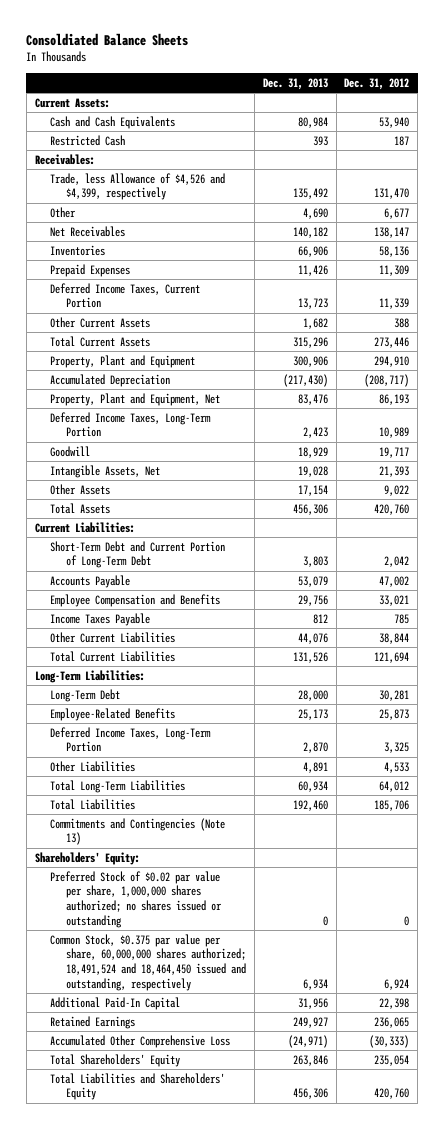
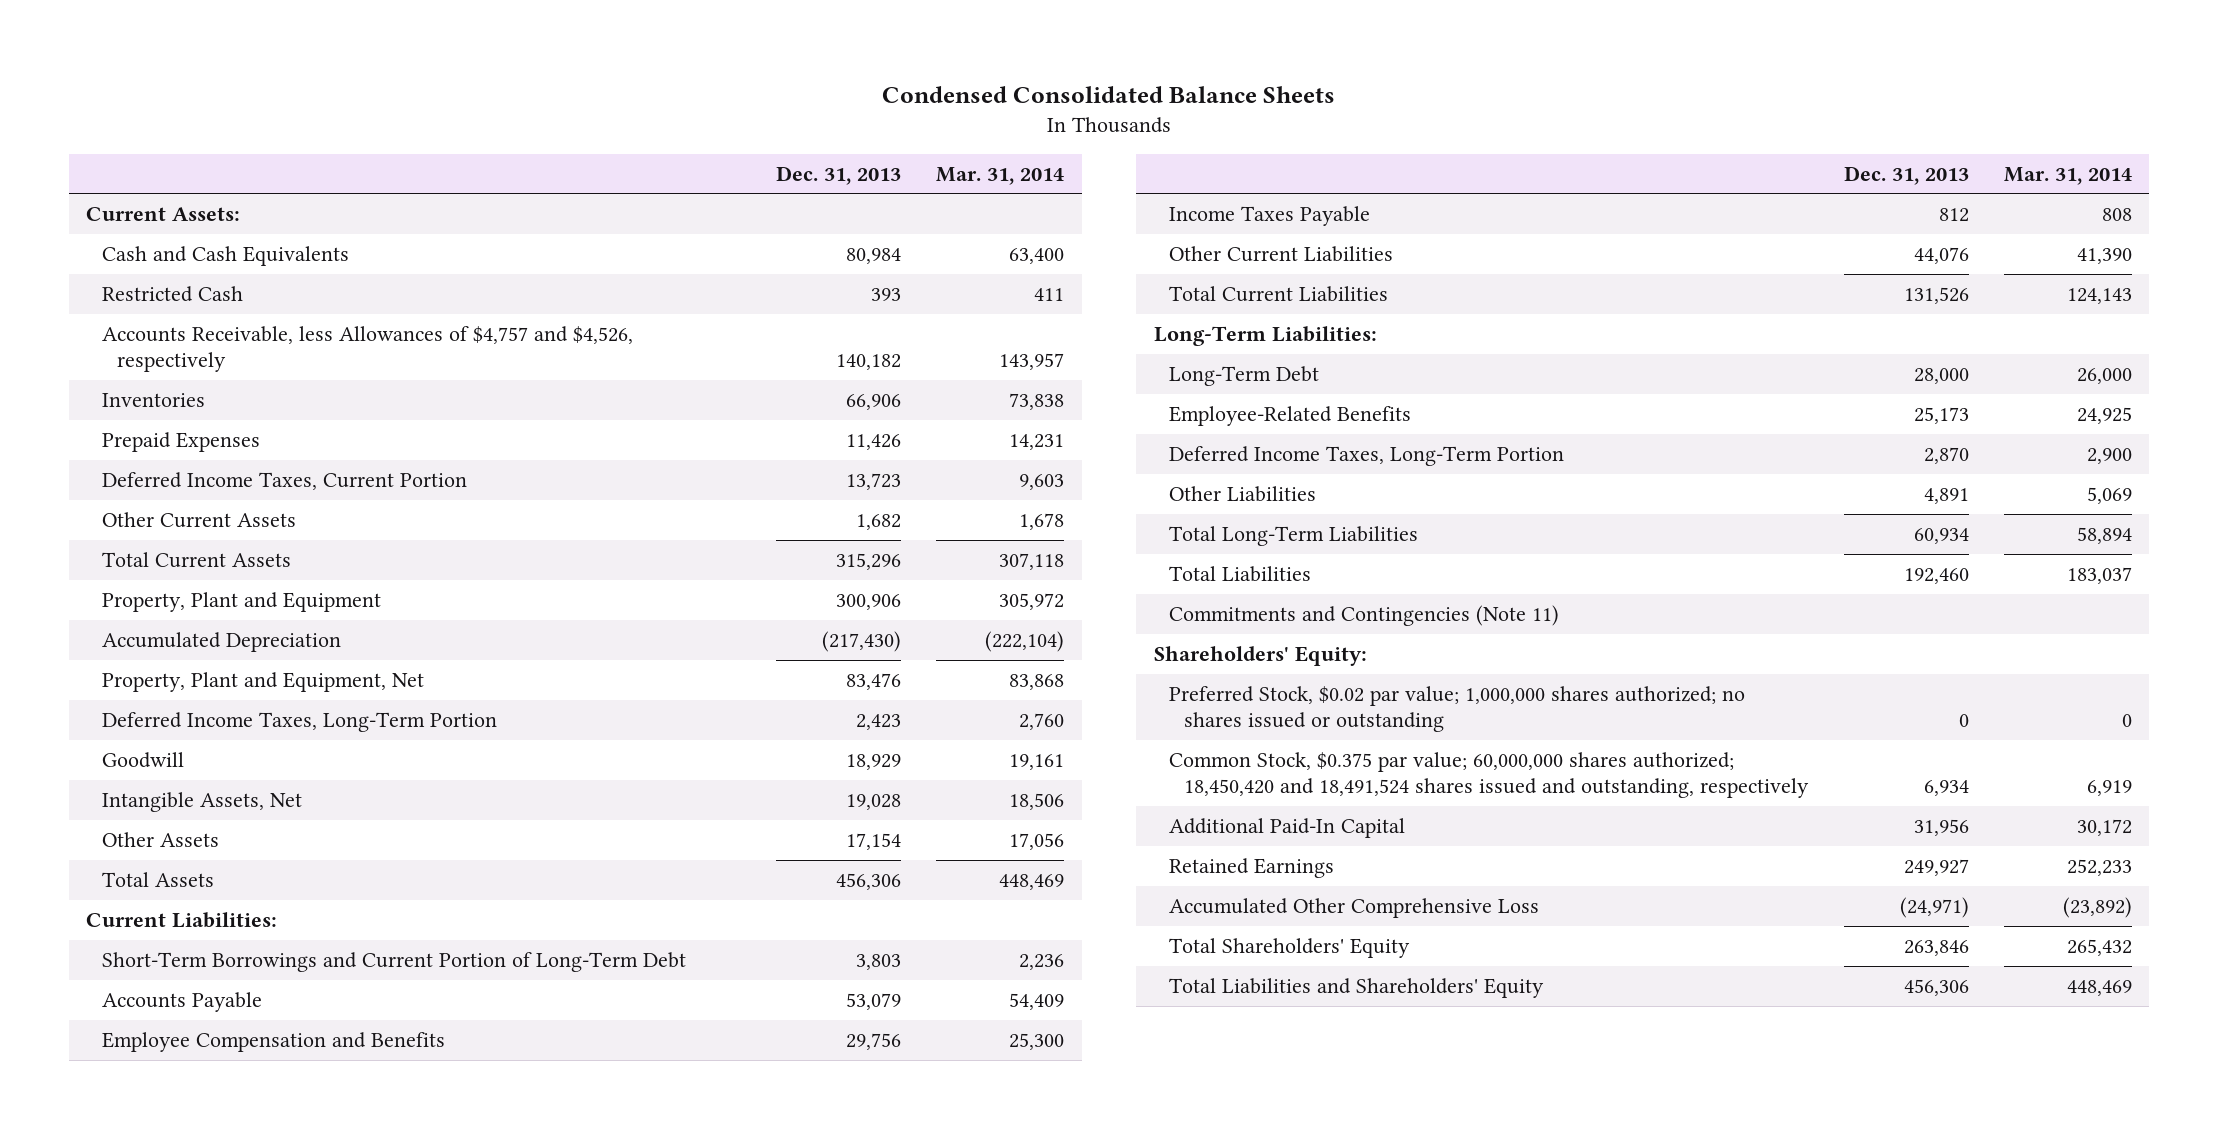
- Consoldiated Balance Sheets
+ Condensed Consolidated Balance Sheets
- | Dec. 31, 2013 | Dec. 31, 2012
+ | Dec. 31, 2013 | Mar. 31, 2014
- Receivables:
- Trade, less Allowance of $4,526 and $4,399, respectively | 135,492 | 131,470
- Other | 4,690 | 6,677
- Net Receivables | 140,182 | 138,147
+ Accounts Receivable, less Allowances of $4,757 and $4,526, respectively | 140,182 | 143,957
- Short-Term Debt and Current Portion of Long-Term Debt | 3,803 | 2,042
+ Short-Term Borrowings and Current Portion of Long-Term Debt | 3,803 | 2,236
- Commitments and Contingencies (Note 13)
+ Commitments and Contingencies (Note 11)
- Preferred Stock of $0.02 par value per share, 1,000,000 shares authorized; no shares issued or outstanding | 0 | 0
- Common Stock, $0.375 par value per share, 60,000,000 shares authorized; 18,491,524 and 18,464,450 issued and outstanding, respectively | 6,934 | 6,924
+ Preferred Stock, $0.02 par value; 1,000,000 shares authorized; no shares issued or outstanding | 0 | 0
+ Common Stock, $0.375 par value; 60,000,000 shares authorized; 18,450,420 and 18,491,524 shares issued and outstanding, respectively | 6,934 | 6,919

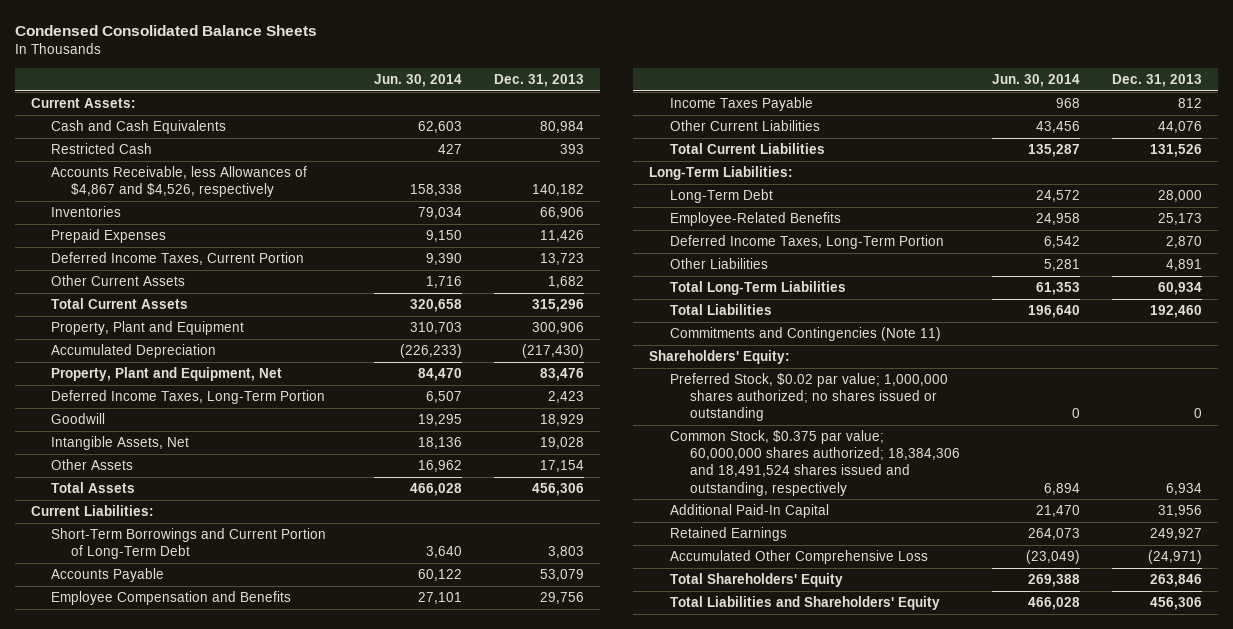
- | Dec. 31, 2013 | Mar. 31, 2014
+ | Jun. 30, 2014 | Dec. 31, 2013
- Accounts Receivable, less Allowances of $4,757 and $4,526, respectively | 140,182 | 143,957
+ Accounts Receivable, less Allowances of $4,867 and $4,526, respectively | 158,338 | 140,182
- Common Stock, $0.375 par value; 60,000,000 shares authorized; 18,450,420 and 18,491,524 shares issued and outstanding, respectively | 6,934 | 6,919
+ Common Stock, $0.375 par value; 60,000,000 shares authorized; 18,384,306 and 18,491,524 shares issued and outstanding, respectively | 6,894 | 6,934

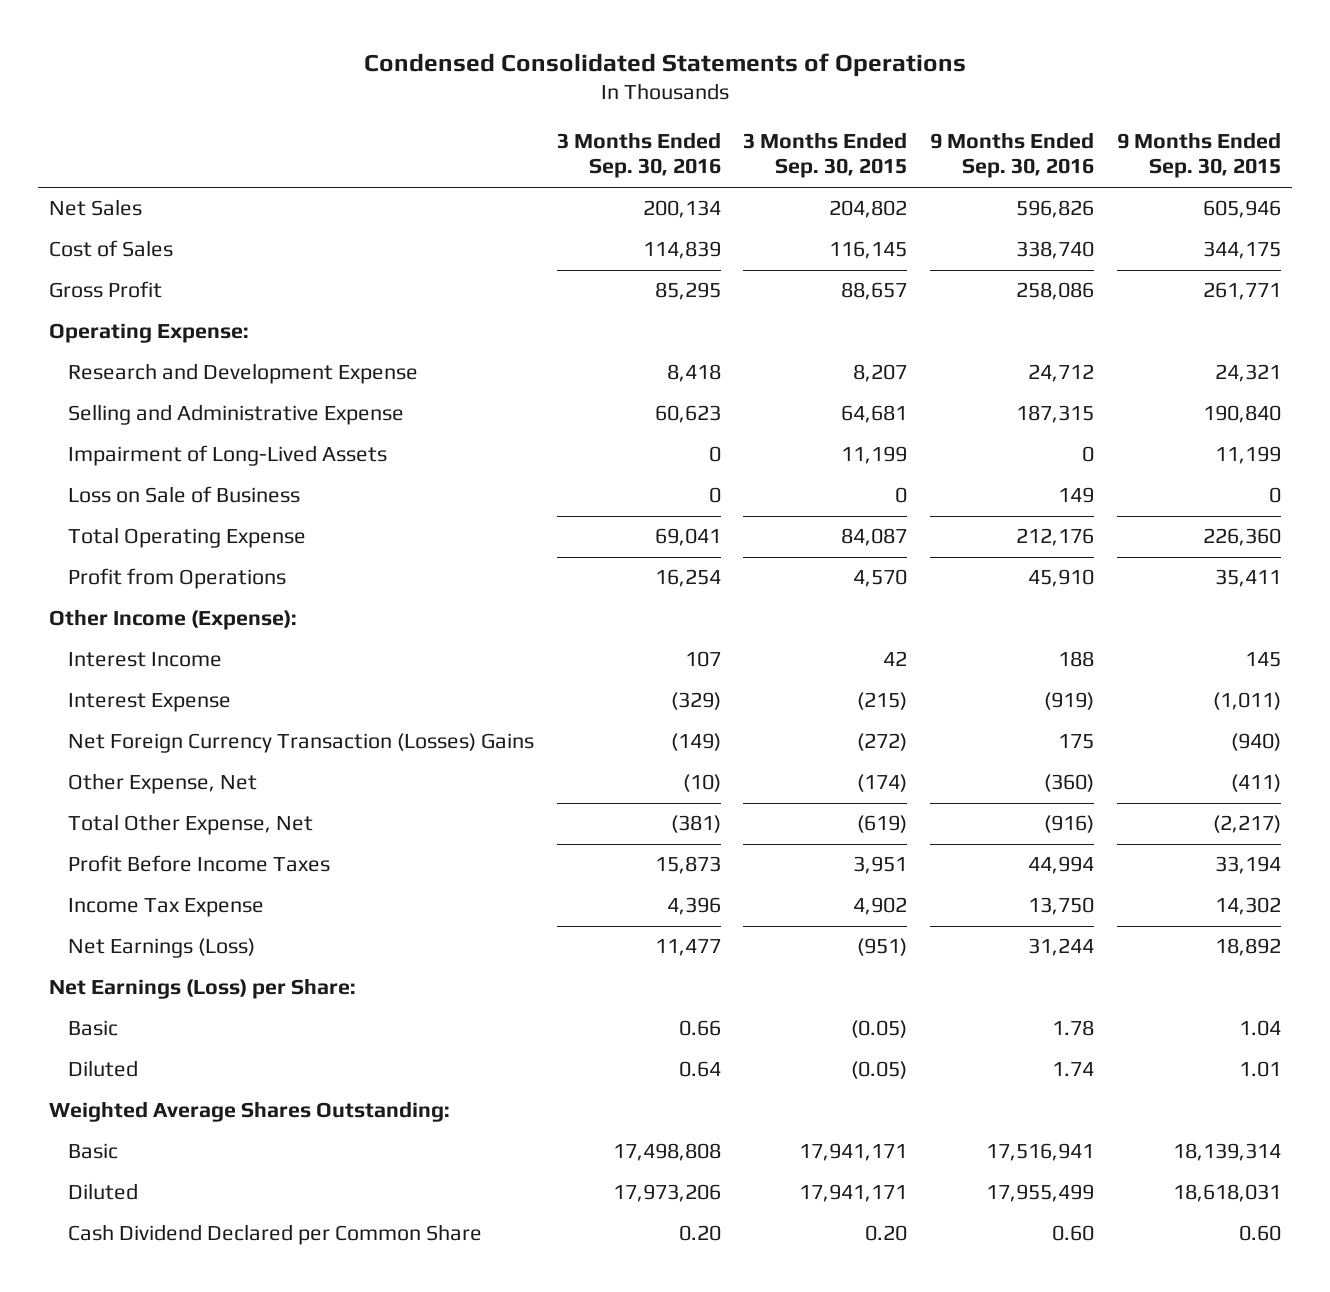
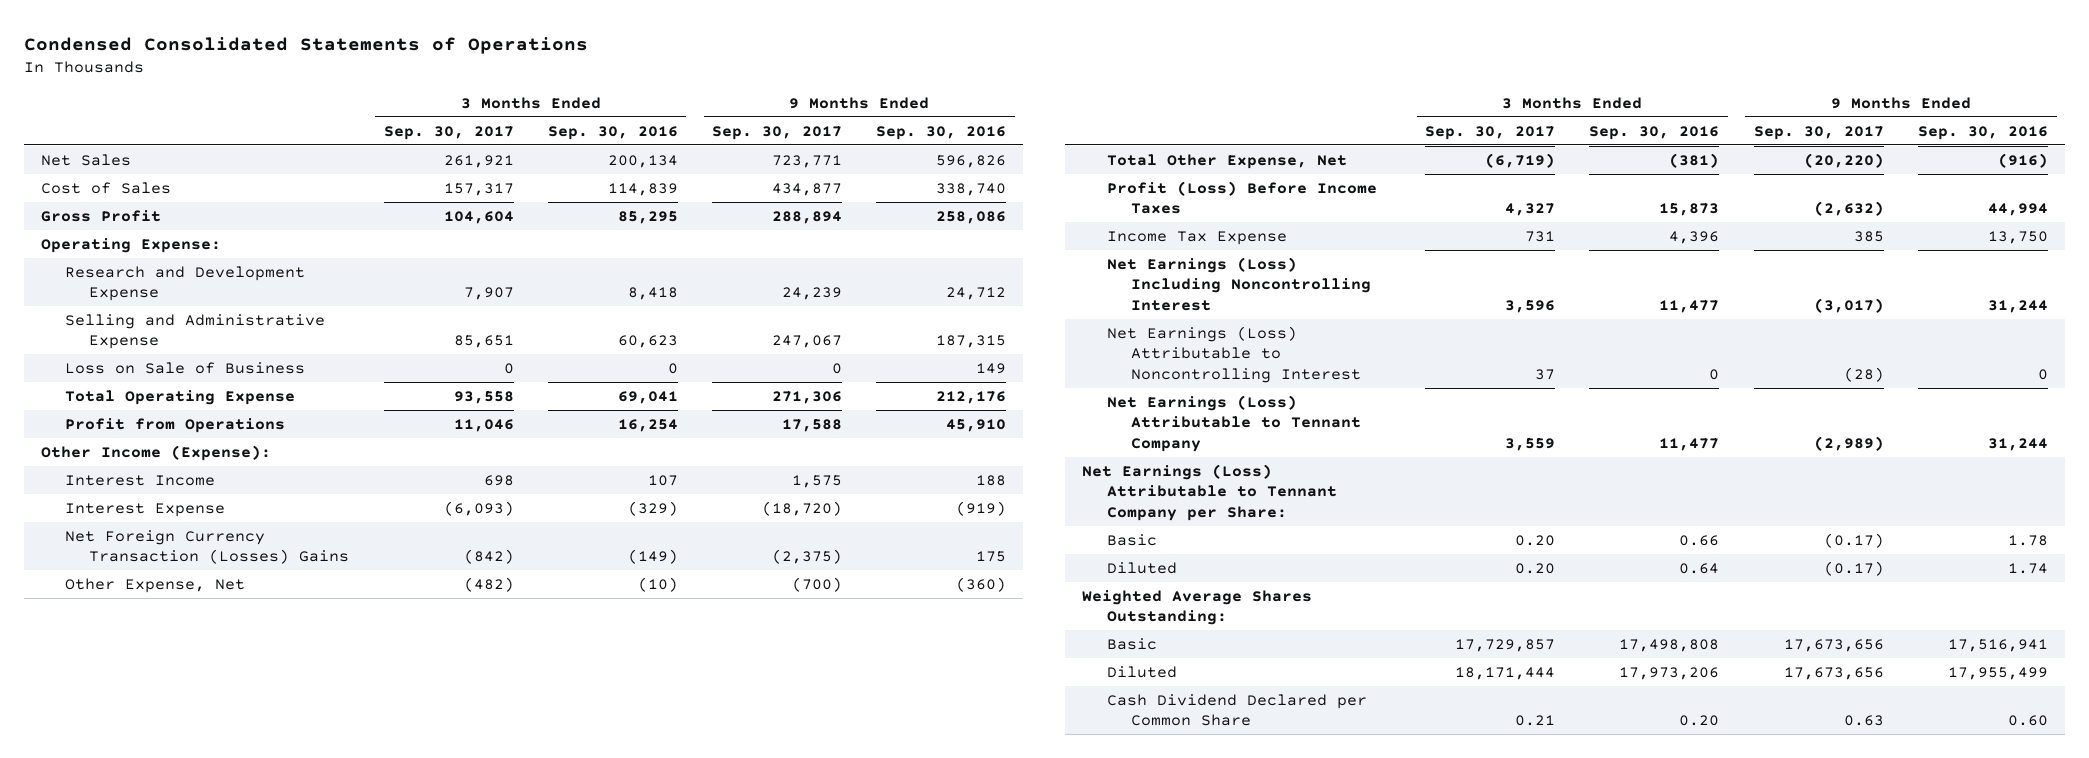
- | 3 Months Ended Sep. 30, 2016 | 3 Months Ended Sep. 30, 2015 | 9 Months Ended Sep. 30, 2016 | 9 Months Ended Sep. 30, 2015
+ | 3 Months Ended Sep. 30, 2017 | 3 Months Ended Sep. 30, 2016 | 9 Months Ended Sep. 30, 2017 | 9 Months Ended Sep. 30, 2016
- Impairment of Long-Lived Assets | 0 | 11,199 | 0 | 11,199
- Profit Before Income Taxes | 15,873 | 3,951 | 44,994 | 33,194
+ Profit (Loss) Before Income Taxes | 4,327 | 15,873 | (2,632) | 44,994
- Net Earnings (Loss) | 11,477 | (951) | 31,244 | 18,892
- Net Earnings (Loss) per Share:
+ Net Earnings (Loss) Including Noncontrolling Interest | 3,596 | 11,477 | (3,017) | 31,244
+ Net Earnings (Loss) Attributable to Noncontrolling Interest | 37 | 0 | (28) | 0
+ Net Earnings (Loss) Attributable to Tennant Company | 3,559 | 11,477 | (2,989) | 31,244
+ Net Earnings (Loss) Attributable to Tennant Company per Share:

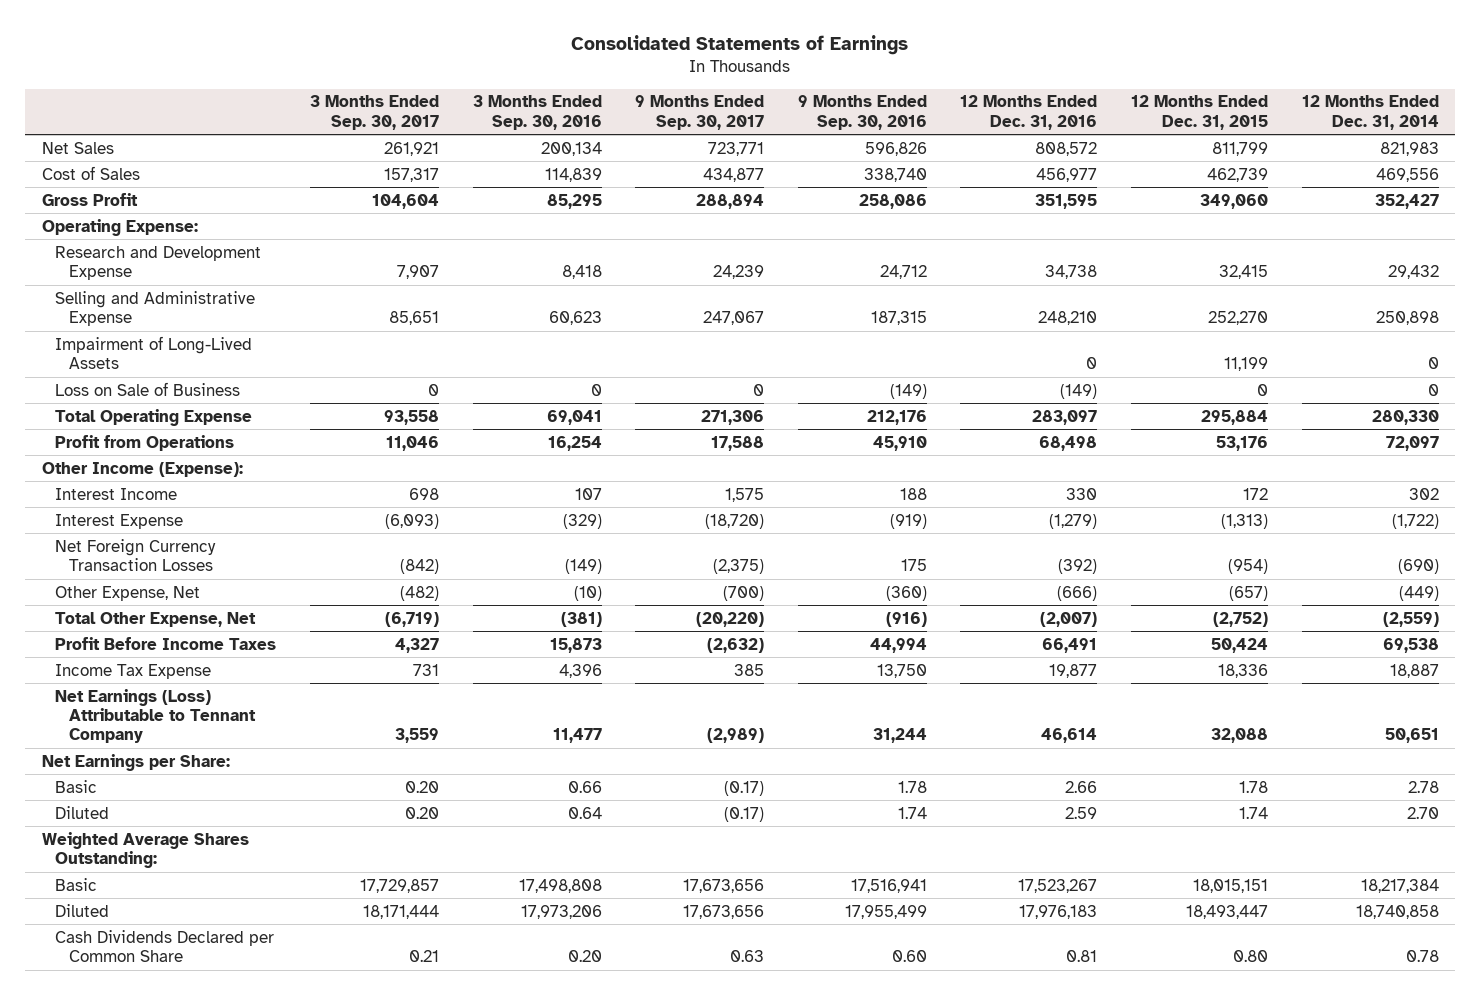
- Condensed Consolidated Statements of Operations
+ Consolidated Statements of Earnings
- | 3 Months Ended Sep. 30, 2017 | 3 Months Ended Sep. 30, 2016 | 9 Months Ended Sep. 30, 2017 | 9 Months Ended Sep. 30, 2016
+ | 3 Months Ended Sep. 30, 2017 | 3 Months Ended Sep. 30, 2016 | 9 Months Ended Sep. 30, 2017 | 9 Months Ended Sep. 30, 2016 | 12 Months Ended Dec. 31, 2016 | 12 Months Ended Dec. 31, 2015 | 12 Months Ended Dec. 31, 2014
- Loss on Sale of Business | 0 | 0 | 0 | 149
+ Impairment of Long-Lived Assets | | | | | 0 | 11,199 | 0
+ Loss on Sale of Business | 0 | 0 | 0 | (149) | (149) | 0 | 0
- Net Foreign Currency Transaction (Losses) Gains | (842) | (149) | (2,375) | 175
+ Net Foreign Currency Transaction Losses | (842) | (149) | (2,375) | 175 | (392) | (954) | (690)
- Profit (Loss) Before Income Taxes | 4,327 | 15,873 | (2,632) | 44,994
+ Profit Before Income Taxes | 4,327 | 15,873 | (2,632) | 44,994 | 66,491 | 50,424 | 69,538
- Net Earnings (Loss) Including Noncontrolling Interest | 3,596 | 11,477 | (3,017) | 31,244
- Net Earnings (Loss) Attributable to Noncontrolling Interest | 37 | 0 | (28) | 0
- Net Earnings (Loss) Attributable to Tennant Company per Share:
+ Net Earnings per Share:
- Cash Dividend Declared per Common Share | 0.21 | 0.20 | 0.63 | 0.60
+ Cash Dividends Declared per Common Share | 0.21 | 0.20 | 0.63 | 0.60 | 0.81 | 0.80 | 0.78

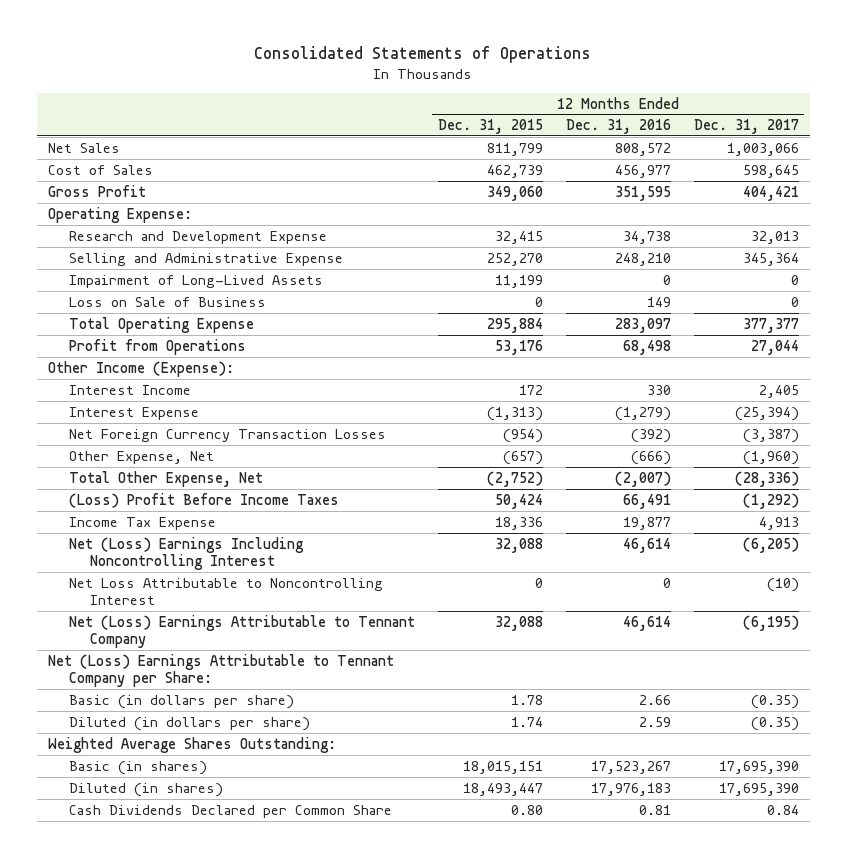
- Consolidated Statements of Earnings
+ Consolidated Statements of Operations
- | 3 Months Ended Sep. 30, 2017 | 3 Months Ended Sep. 30, 2016 | 9 Months Ended Sep. 30, 2017 | 9 Months Ended Sep. 30, 2016 | 12 Months Ended Dec. 31, 2016 | 12 Months Ended Dec. 31, 2015 | 12 Months Ended Dec. 31, 2014
+ | 12 Months Ended Dec. 31, 2015 | 12 Months Ended Dec. 31, 2016 | 12 Months Ended Dec. 31, 2017
- Loss on Sale of Business | 0 | 0 | 0 | (149) | (149) | 0 | 0
+ Loss on Sale of Business | 0 | 149 | 0
- Profit Before Income Taxes | 4,327 | 15,873 | (2,632) | 44,994 | 66,491 | 50,424 | 69,538
+ (Loss) Profit Before Income Taxes | 50,424 | 66,491 | (1,292)
- Net Earnings (Loss) Attributable to Tennant Company | 3,559 | 11,477 | (2,989) | 31,244 | 46,614 | 32,088 | 50,651
- Net Earnings per Share:
- Basic | 0.20 | 0.66 | (0.17) | 1.78 | 2.66 | 1.78 | 2.78
- Diluted | 0.20 | 0.64 | (0.17) | 1.74 | 2.59 | 1.74 | 2.70
+ Net (Loss) Earnings Including Noncontrolling Interest | 32,088 | 46,614 | (6,205)
+ Net Loss Attributable to Noncontrolling Interest | 0 | 0 | (10)
+ Net (Loss) Earnings Attributable to Tennant Company | 32,088 | 46,614 | (6,195)
+ Net (Loss) Earnings Attributable to Tennant Company per Share:
+ Basic (in dollars per share) | 1.78 | 2.66 | (0.35)
+ Diluted (in dollars per share) | 1.74 | 2.59 | (0.35)
- Basic | 17,729,857 | 17,498,808 | 17,673,656 | 17,516,941 | 17,523,267 | 18,015,151 | 18,217,384
- Diluted | 18,171,444 | 17,973,206 | 17,673,656 | 17,955,499 | 17,976,183 | 18,493,447 | 18,740,858
+ Basic (in shares) | 18,015,151 | 17,523,267 | 17,695,390
+ Diluted (in shares) | 18,493,447 | 17,976,183 | 17,695,390

